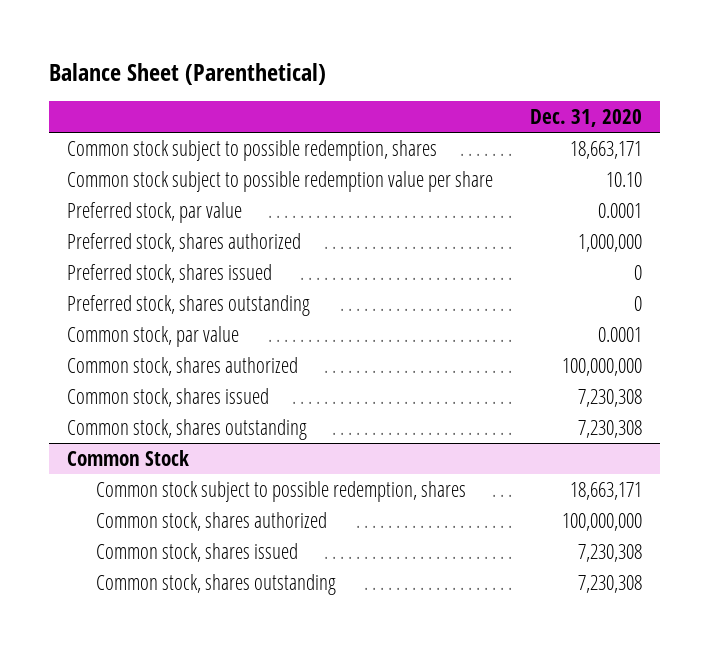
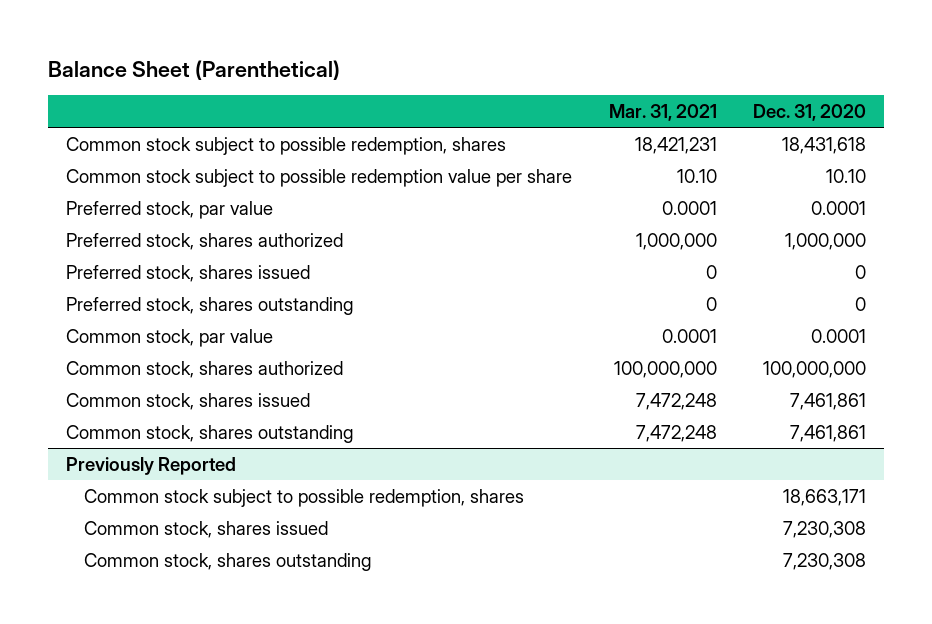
- | Dec. 31, 2020
+ | Mar. 31, 2021 | Dec. 31, 2020
- Common stock subject to possible redemption, shares | 18,663,171
+ Common stock subject to possible redemption, shares | 18,421,231 | 18,431,618
- Common stock, shares issued | 7,230,308
- Common stock, shares outstanding | 7,230,308
- Common Stock
+ Common stock, shares issued | 7,472,248 | 7,461,861
+ Common stock, shares outstanding | 7,472,248 | 7,461,861
+ Previously Reported
- Common stock, shares authorized | 100,000,000

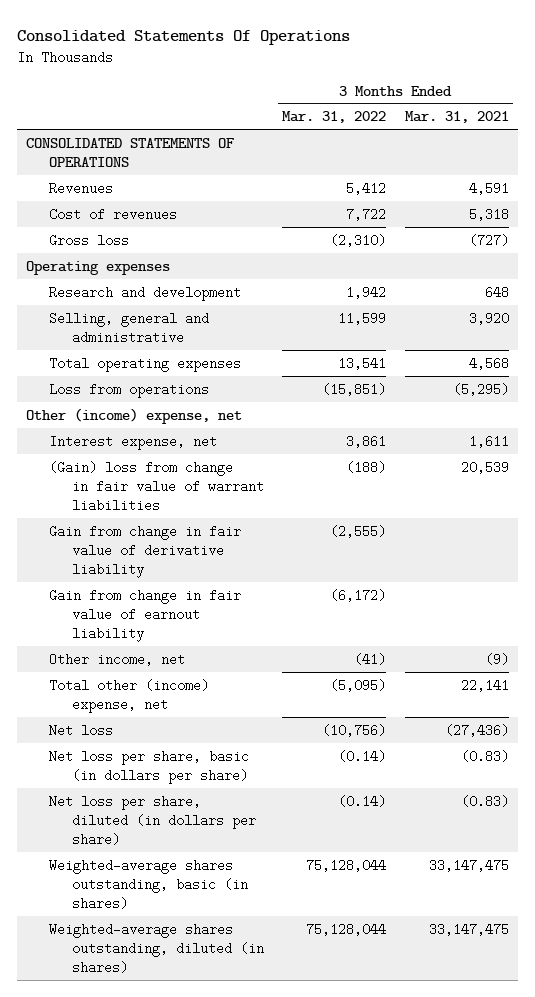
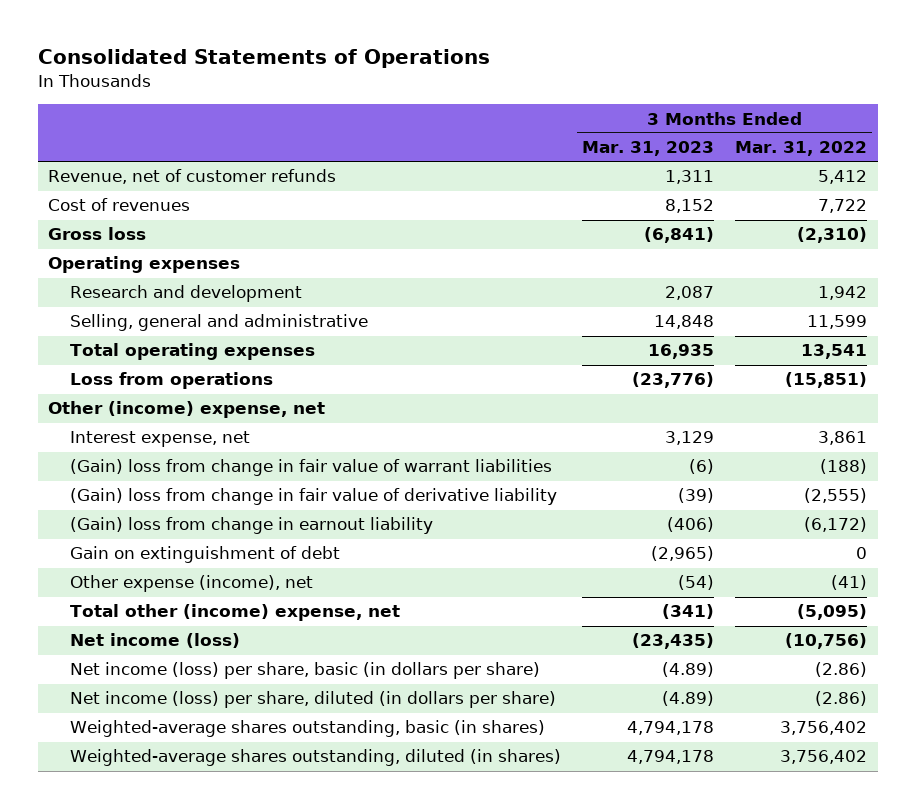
- Consolidated Statements Of Operations
+ Consolidated Statements of Operations
- | 3 Months Ended Mar. 31, 2022 | 3 Months Ended Mar. 31, 2021
+ | 3 Months Ended Mar. 31, 2023 | 3 Months Ended Mar. 31, 2022
- CONSOLIDATED STATEMENTS OF OPERATIONS
- Revenues | 5,412 | 4,591
+ Revenue, net of customer refunds | 1,311 | 5,412
- Gain from change in fair value of derivative liability | (2,555) |
- Gain from change in fair value of earnout liability | (6,172) |
- Other income, net | (41) | (9)
+ (Gain) loss from change in fair value of derivative liability | (39) | (2,555)
+ (Gain) loss from change in earnout liability | (406) | (6,172)
+ Gain on extinguishment of debt | (2,965) | 0
+ Other expense (income), net | (54) | (41)
- Net loss | (10,756) | (27,436)
- Net loss per share, basic (in dollars per share) | (0.14) | (0.83)
- Net loss per share, diluted (in dollars per share) | (0.14) | (0.83)
- Weighted-average shares outstanding, basic (in shares) | 75,128,044 | 33,147,475
- Weighted-average shares outstanding, diluted (in shares) | 75,128,044 | 33,147,475
+ Net income (loss) | (23,435) | (10,756)
+ Net income (loss) per share, basic (in dollars per share) | (4.89) | (2.86)
+ Net income (loss) per share, diluted (in dollars per share) | (4.89) | (2.86)
+ Weighted-average shares outstanding, basic (in shares) | 4,794,178 | 3,756,402
+ Weighted-average shares outstanding, diluted (in shares) | 4,794,178 | 3,756,402

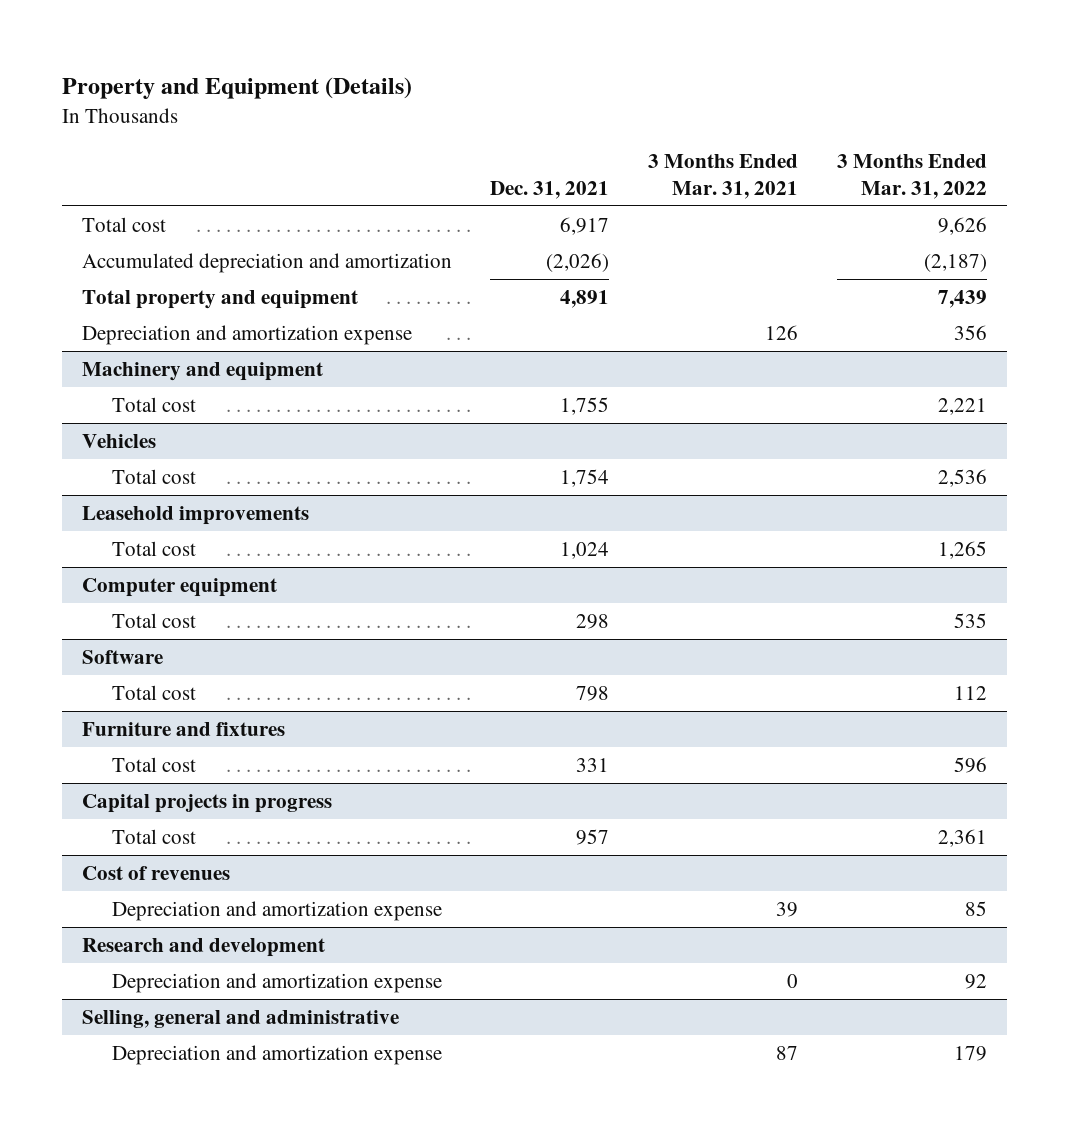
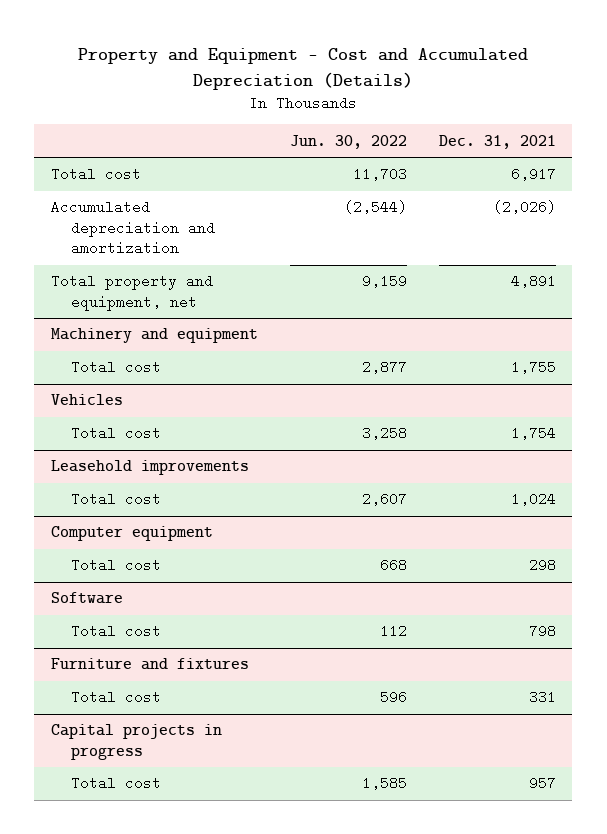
- Property and Equipment (Details)
+ Property and Equipment - Cost and Accumulated Depreciation (Details)
- | Dec. 31, 2021 | 3 Months Ended Mar. 31, 2021 | 3 Months Ended Mar. 31, 2022
+ | Jun. 30, 2022 | Dec. 31, 2021
- Total property and equipment | 4,891 | | 7,439
- Depreciation and amortization expense | | 126 | 356
+ Total property and equipment, net | 9,159 | 4,891
- Cost of revenues
- Depreciation and amortization expense | | 39 | 85
- Research and development
- Depreciation and amortization expense | | 0 | 92
- Selling, general and administrative
- Depreciation and amortization expense | | 87 | 179

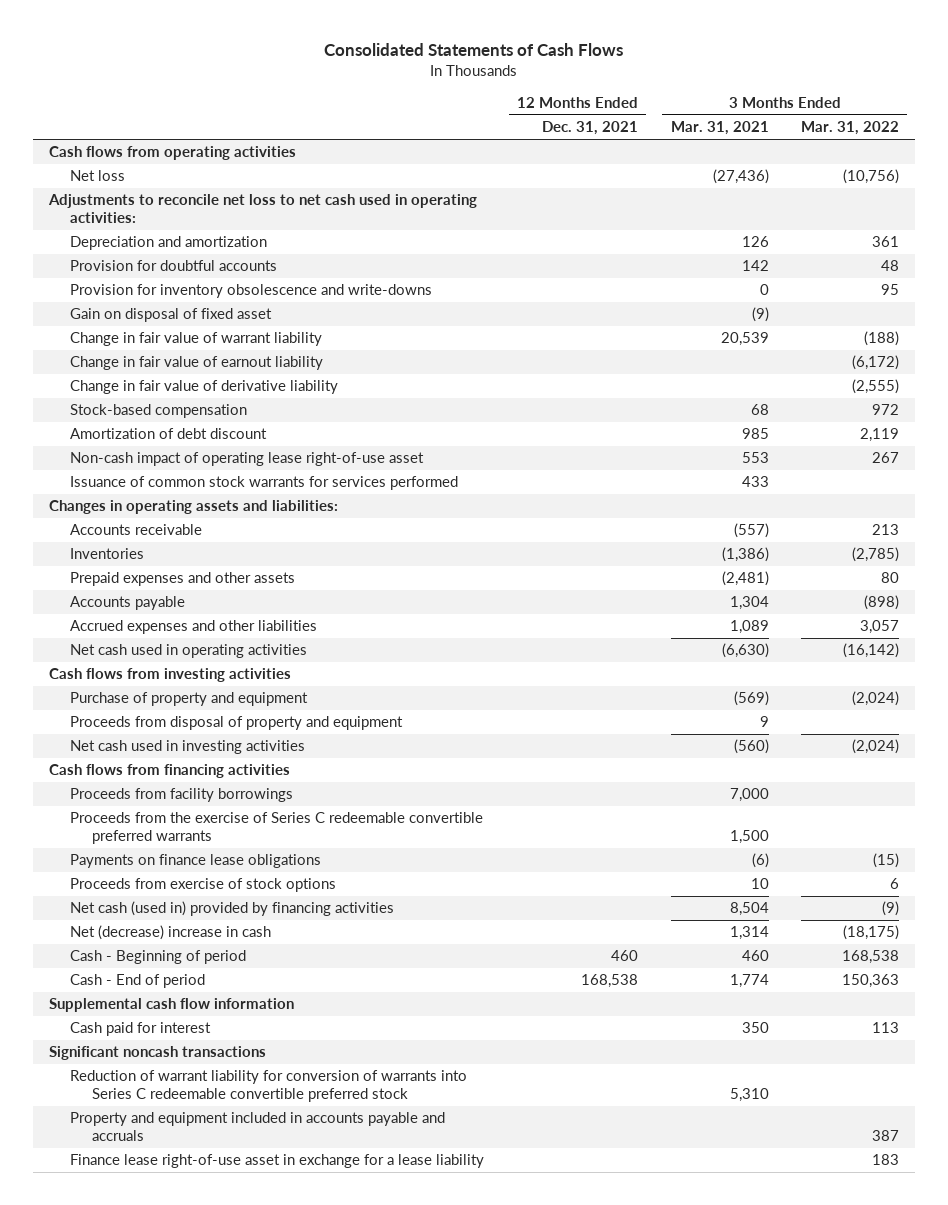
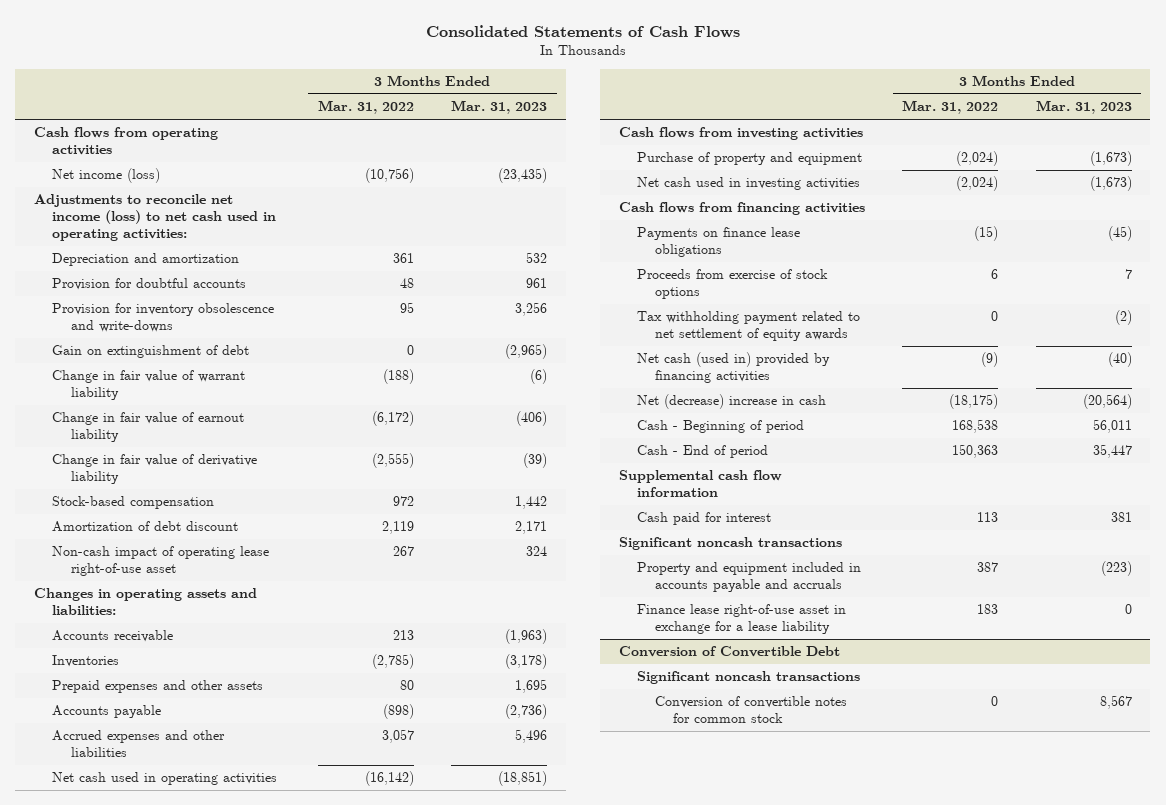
- | 12 Months Ended Dec. 31, 2021 | 3 Months Ended Mar. 31, 2021 | 3 Months Ended Mar. 31, 2022
+ | 3 Months Ended Mar. 31, 2022 | 3 Months Ended Mar. 31, 2023
- Net loss | | (27,436) | (10,756)
- Adjustments to reconcile net loss to net cash used in operating activities:
+ Net income (loss) | (10,756) | (23,435)
+ Adjustments to reconcile net income (loss) to net cash used in operating activities:
- Gain on disposal of fixed asset | | (9) |
+ Gain on extinguishment of debt | 0 | (2,965)
- Issuance of common stock warrants for services performed | | 433 |
- Proceeds from disposal of property and equipment | | 9 |
- Proceeds from facility borrowings | | 7,000 |
- Proceeds from the exercise of Series C redeemable convertible preferred warrants | | 1,500 |
+ Tax withholding payment related to net settlement of equity awards | 0 | (2)
- Reduction of warrant liability for conversion of warrants into Series C redeemable convertible preferred stock | | 5,310 |
+ Conversion of Convertible Debt
+ Significant noncash transactions
+ Conversion of convertible notes for common stock | 0 | 8,567

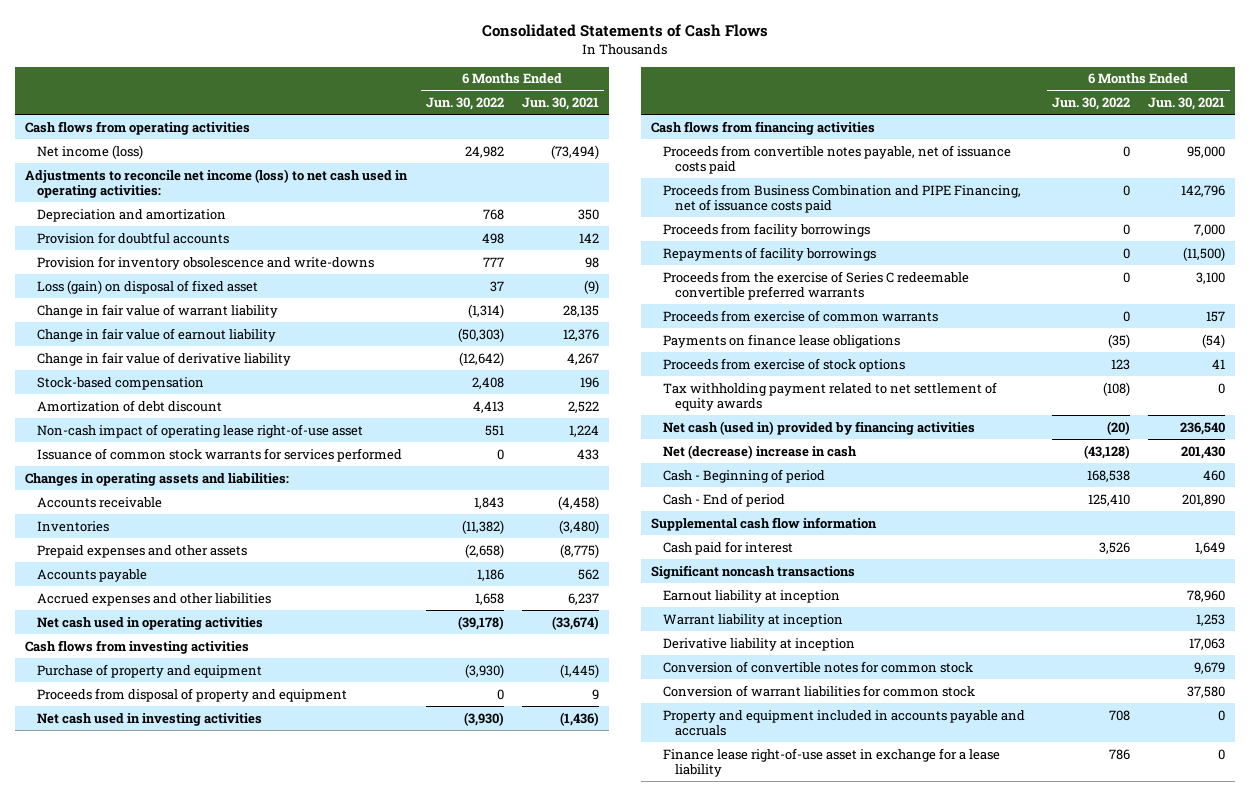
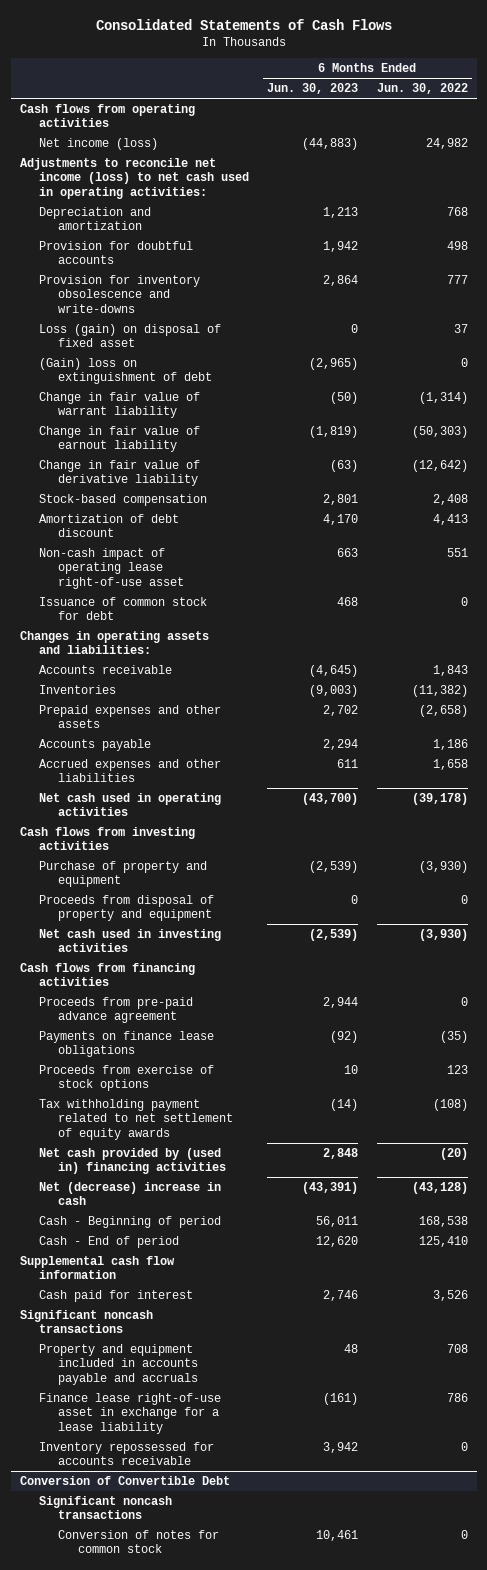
- | 6 Months Ended Jun. 30, 2022 | 6 Months Ended Jun. 30, 2021
+ | 6 Months Ended Jun. 30, 2023 | 6 Months Ended Jun. 30, 2022
+ (Gain) loss on extinguishment of debt | (2,965) | 0
- Issuance of common stock warrants for services performed | 0 | 433
+ Issuance of common stock for debt | 468 | 0
- Proceeds from convertible notes payable, net of issuance costs paid | 0 | 95,000
- Proceeds from Business Combination and PIPE Financing, net of issuance costs paid | 0 | 142,796
- Proceeds from facility borrowings | 0 | 7,000
- Repayments of facility borrowings | 0 | (11,500)
- Proceeds from the exercise of Series C redeemable convertible preferred warrants | 0 | 3,100
- Proceeds from exercise of common warrants | 0 | 157
+ Proceeds from pre-paid advance agreement | 2,944 | 0
- Net cash (used in) provided by financing activities | (20) | 236,540
+ Net cash provided by (used in) financing activities | 2,848 | (20)
- Earnout liability at inception | | 78,960
- Warrant liability at inception | | 1,253
- Derivative liability at inception | | 17,063
- Conversion of convertible notes for common stock | | 9,679
- Conversion of warrant liabilities for common stock | | 37,580
+ Inventory repossessed for accounts receivable | 3,942 | 0
+ Conversion of Convertible Debt
+ Significant noncash transactions
+ Conversion of notes for common stock | 10,461 | 0

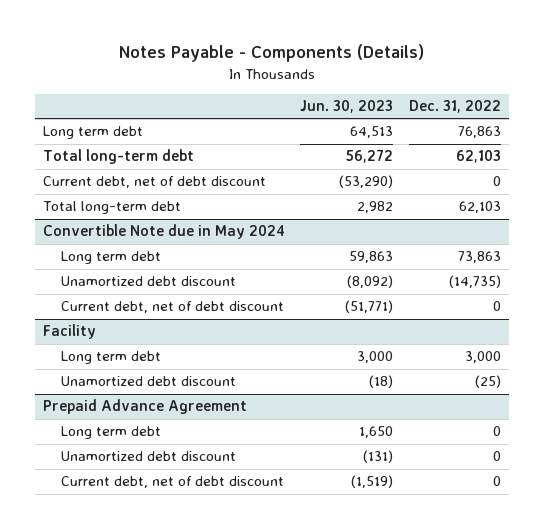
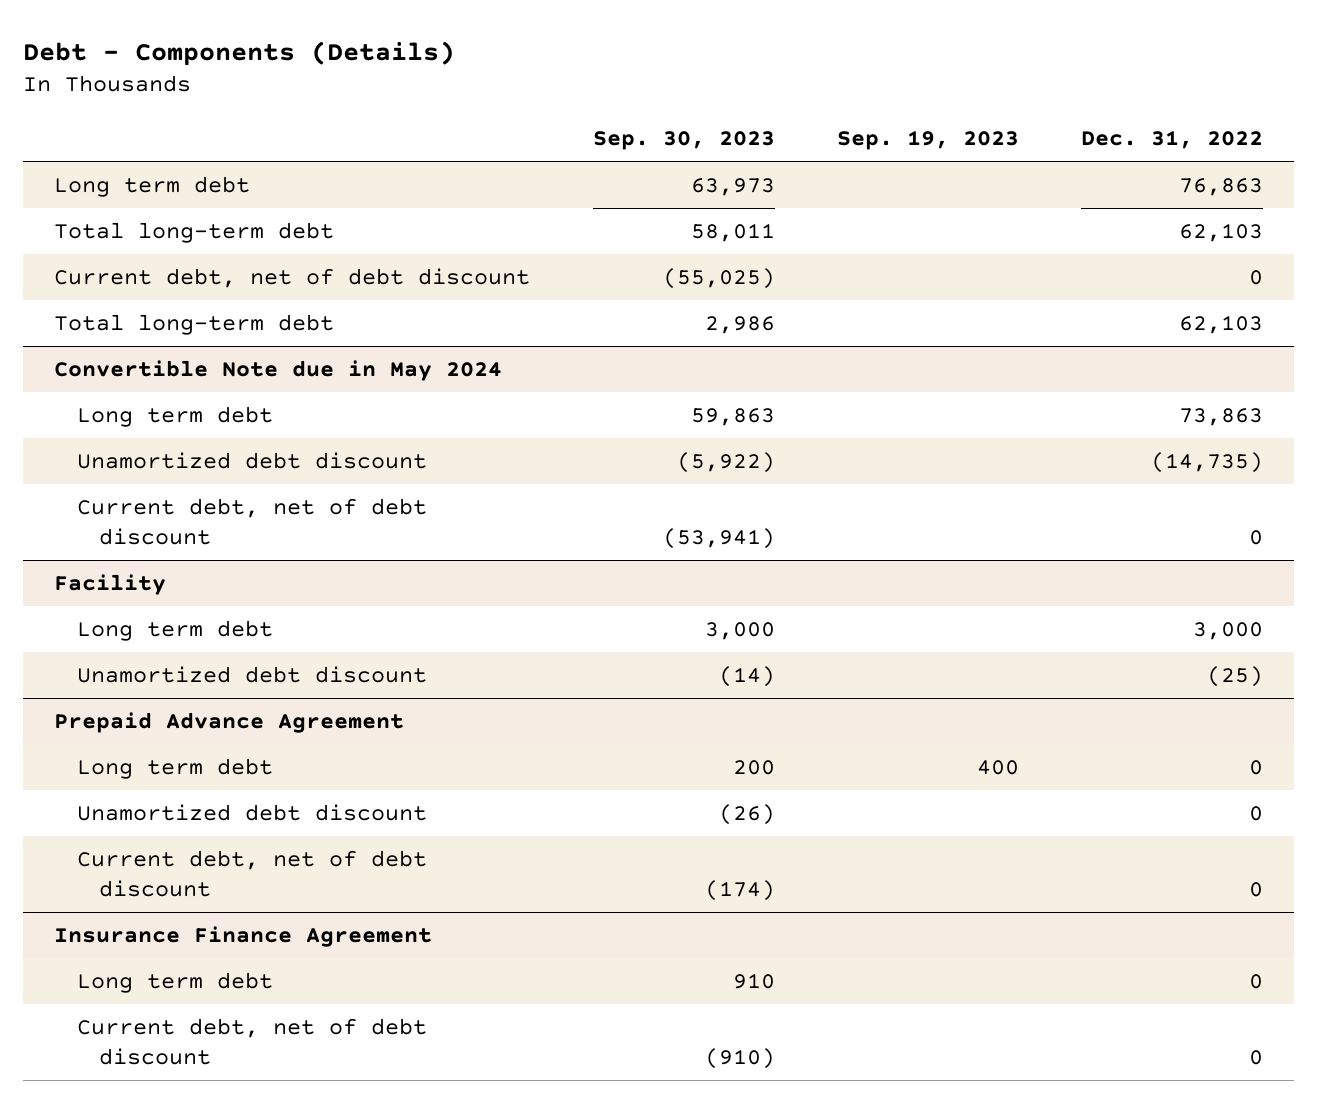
- Notes Payable - Components (Details)
+ Debt - Components (Details)
- | Jun. 30, 2023 | Dec. 31, 2022
+ | Sep. 30, 2023 | Sep. 19, 2023 | Dec. 31, 2022
+ Insurance Finance Agreement
+ Long term debt | 910 | | 0
+ Current debt, net of debt discount | (910) | | 0

